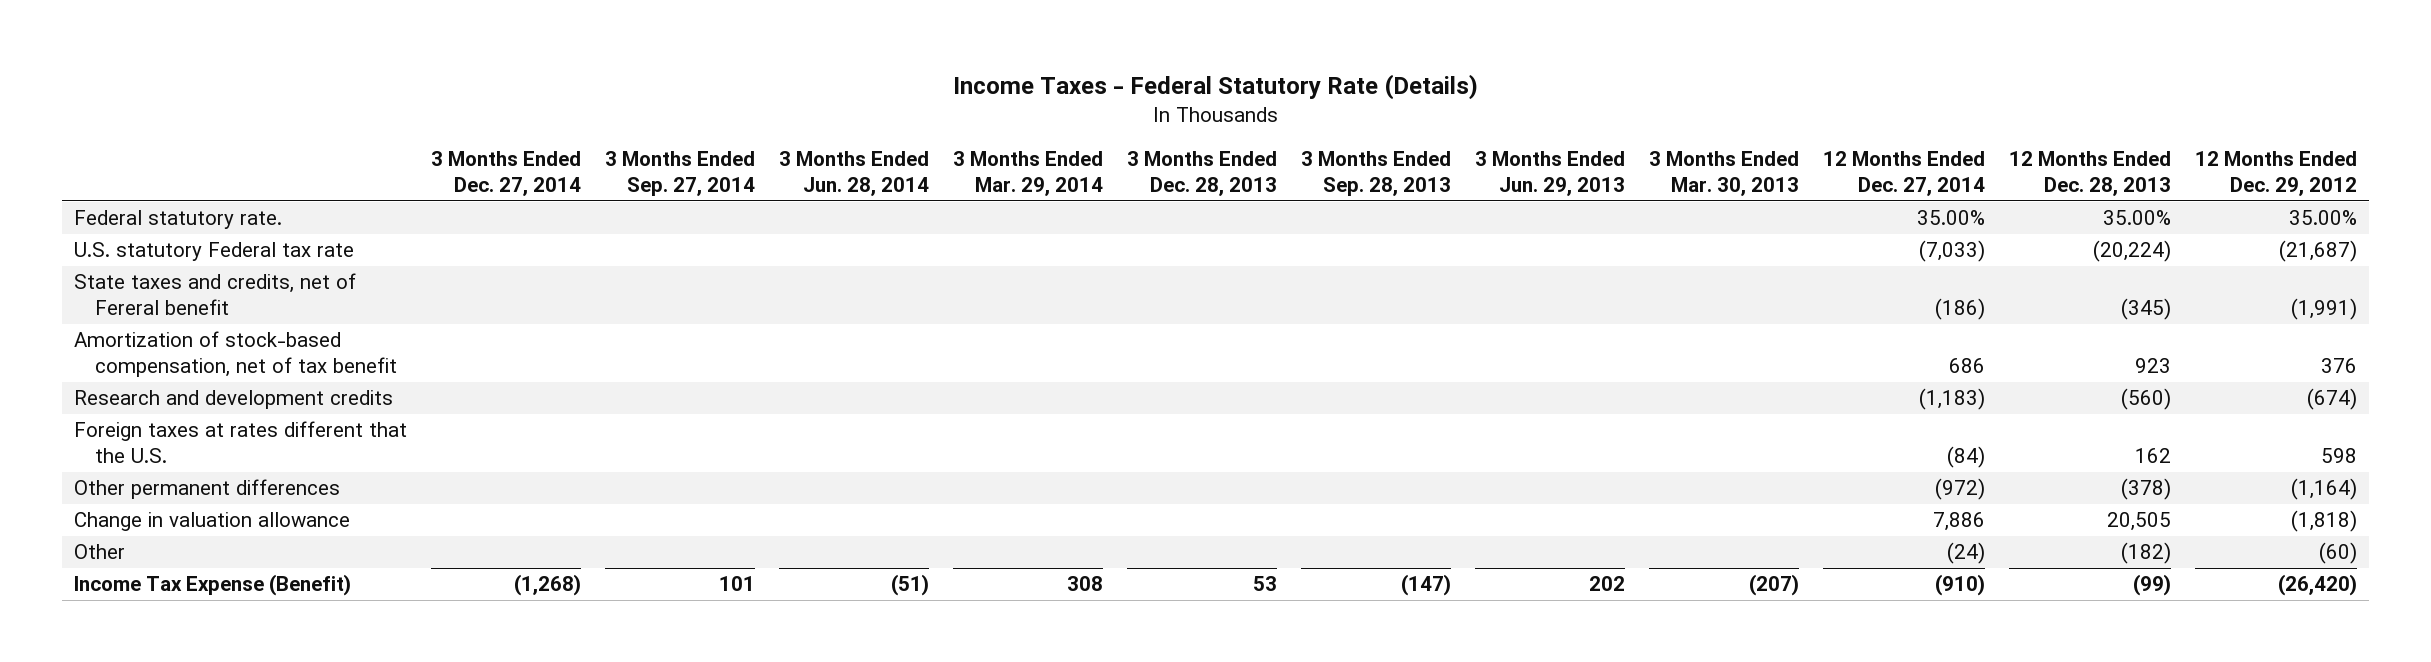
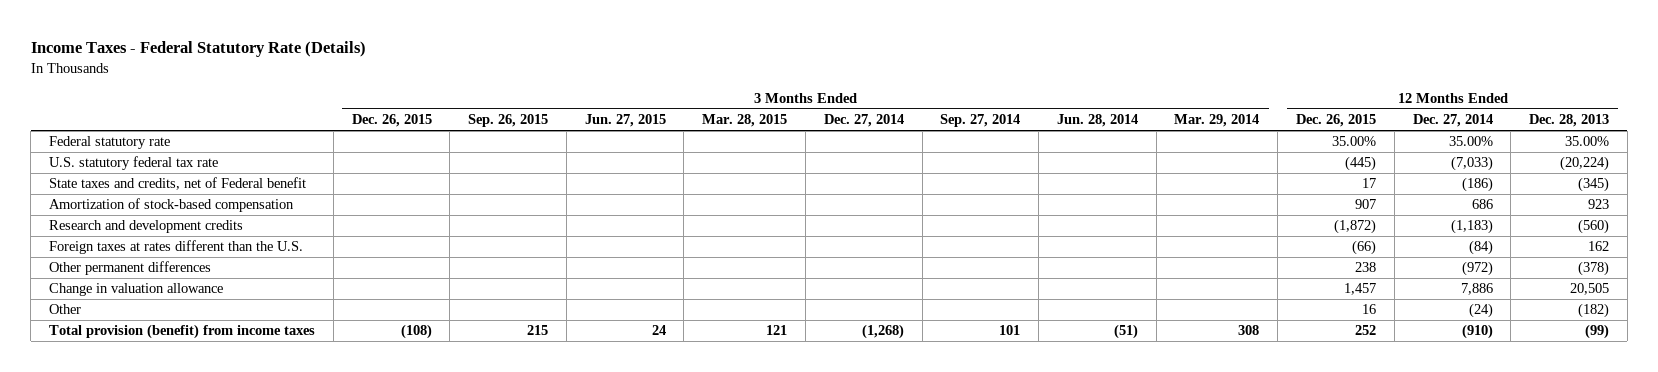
- | 3 Months Ended Dec. 27, 2014 | 3 Months Ended Sep. 27, 2014 | 3 Months Ended Jun. 28, 2014 | 3 Months Ended Mar. 29, 2014 | 3 Months Ended Dec. 28, 2013 | 3 Months Ended Sep. 28, 2013 | 3 Months Ended Jun. 29, 2013 | 3 Months Ended Mar. 30, 2013 | 12 Months Ended Dec. 27, 2014 | 12 Months Ended Dec. 28, 2013 | 12 Months Ended Dec. 29, 2012
+ | 3 Months Ended Dec. 26, 2015 | 3 Months Ended Sep. 26, 2015 | 3 Months Ended Jun. 27, 2015 | 3 Months Ended Mar. 28, 2015 | 3 Months Ended Dec. 27, 2014 | 3 Months Ended Sep. 27, 2014 | 3 Months Ended Jun. 28, 2014 | 3 Months Ended Mar. 29, 2014 | 12 Months Ended Dec. 26, 2015 | 12 Months Ended Dec. 27, 2014 | 12 Months Ended Dec. 28, 2013
- Federal statutory rate. | | | | | | | | | 35.00% | 35.00% | 35.00%
- U.S. statutory Federal tax rate | | | | | | | | | (7,033) | (20,224) | (21,687)
- State taxes and credits, net of Fereral benefit | | | | | | | | | (186) | (345) | (1,991)
- Amortization of stock-based compensation, net of tax benefit | | | | | | | | | 686 | 923 | 376
+ Federal statutory rate | | | | | | | | | 35.00% | 35.00% | 35.00%
+ U.S. statutory federal tax rate | | | | | | | | | (445) | (7,033) | (20,224)
+ State taxes and credits, net of Federal benefit | | | | | | | | | 17 | (186) | (345)
+ Amortization of stock-based compensation | | | | | | | | | 907 | 686 | 923
- Foreign taxes at rates different that the U.S. | | | | | | | | | (84) | 162 | 598
+ Foreign taxes at rates different than the U.S. | | | | | | | | | (66) | (84) | 162
- Income Tax Expense (Benefit) | (1,268) | 101 | (51) | 308 | 53 | (147) | 202 | (207) | (910) | (99) | (26,420)
+ Total provision (benefit) from income taxes | (108) | 215 | 24 | 121 | (1,268) | 101 | (51) | 308 | 252 | (910) | (99)

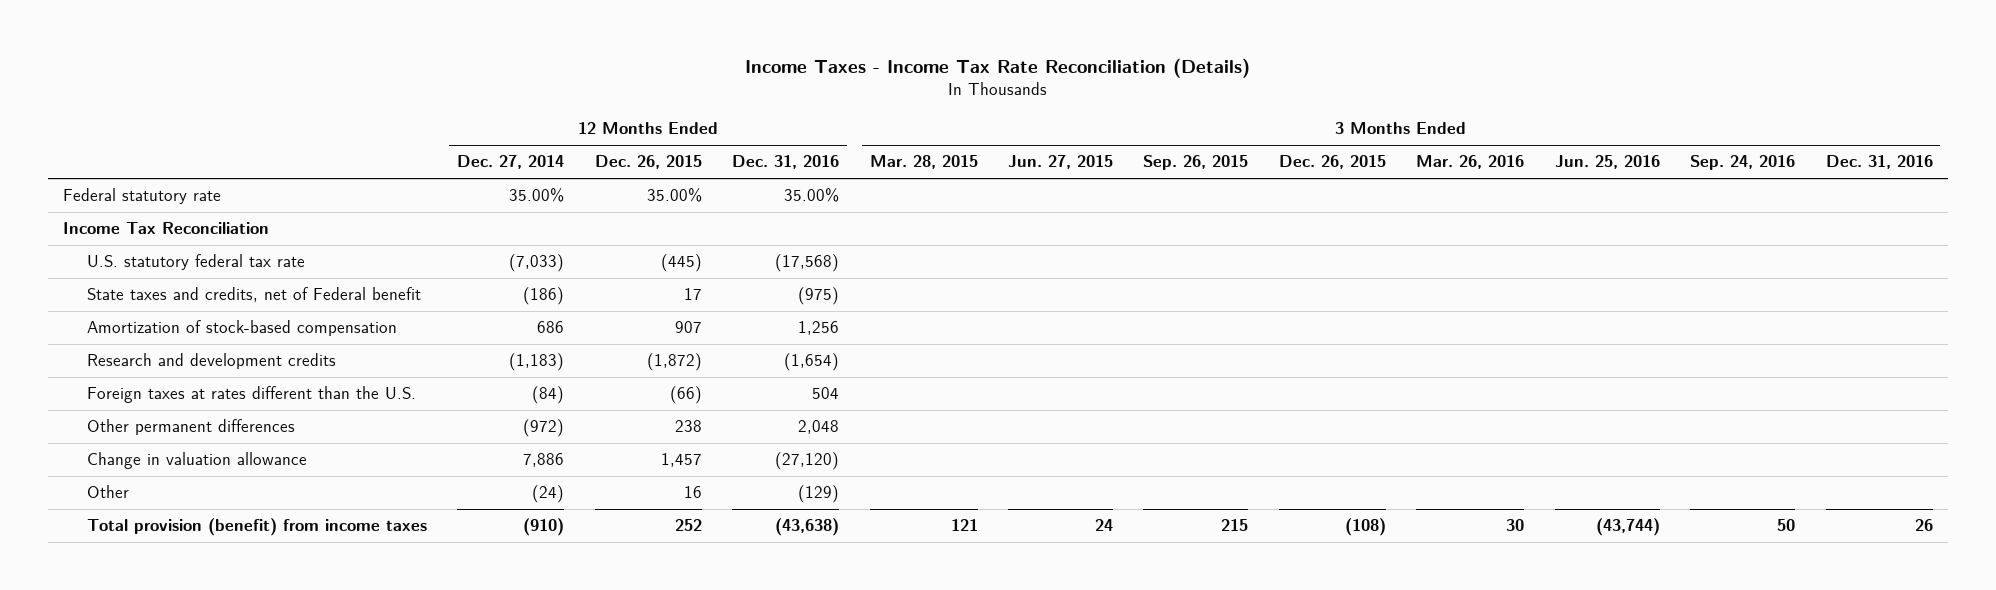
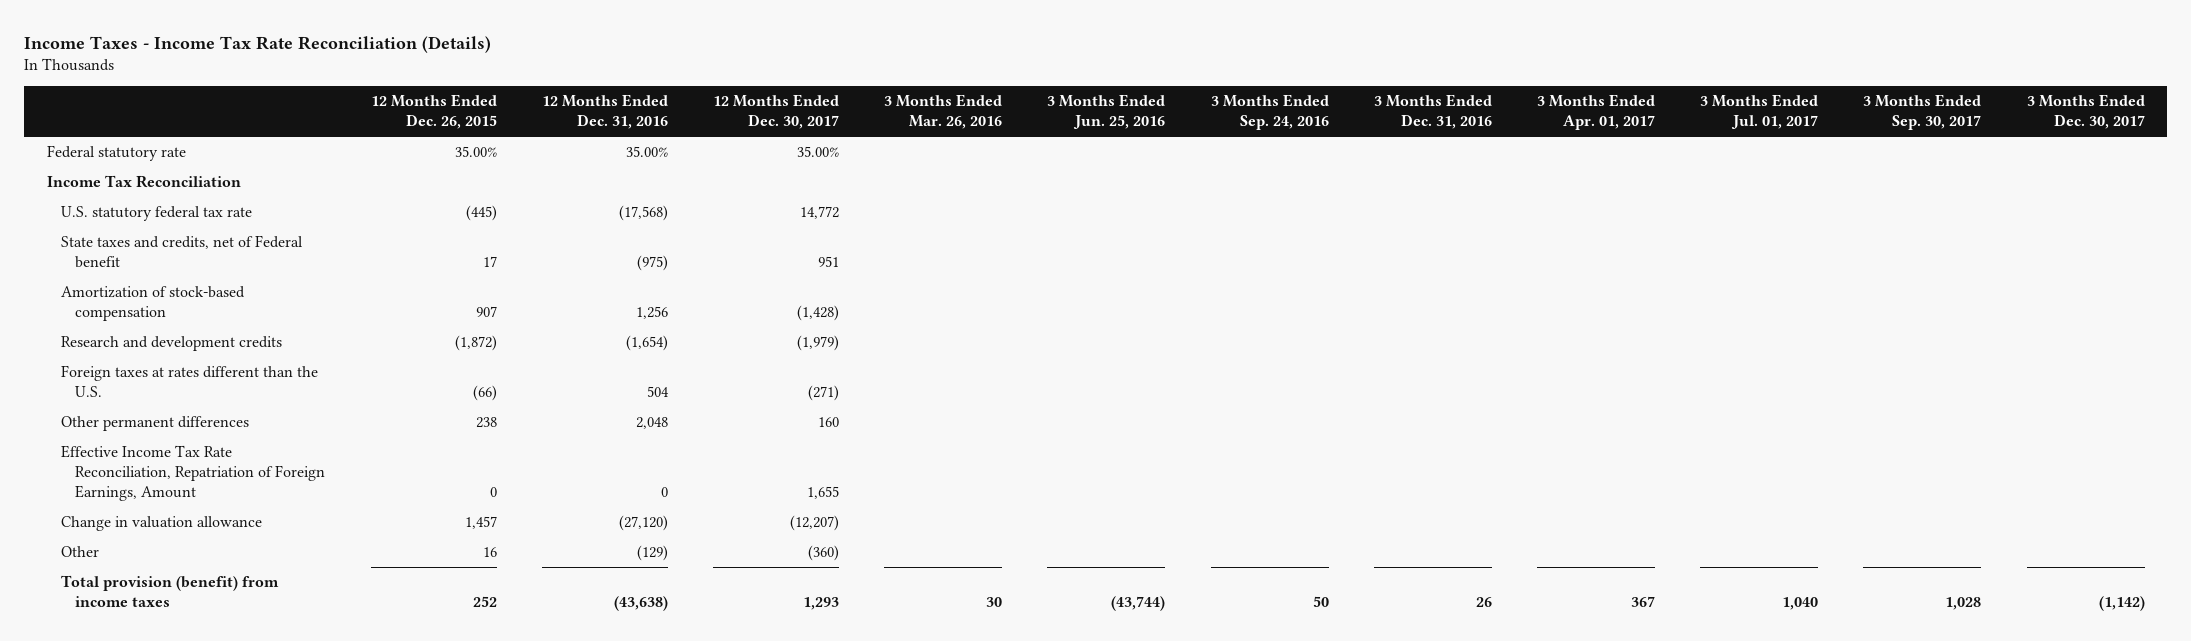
- | 12 Months Ended Dec. 27, 2014 | 12 Months Ended Dec. 26, 2015 | 12 Months Ended Dec. 31, 2016 | 3 Months Ended Mar. 28, 2015 | 3 Months Ended Jun. 27, 2015 | 3 Months Ended Sep. 26, 2015 | 3 Months Ended Dec. 26, 2015 | 3 Months Ended Mar. 26, 2016 | 3 Months Ended Jun. 25, 2016 | 3 Months Ended Sep. 24, 2016 | 3 Months Ended Dec. 31, 2016
+ | 12 Months Ended Dec. 26, 2015 | 12 Months Ended Dec. 31, 2016 | 12 Months Ended Dec. 30, 2017 | 3 Months Ended Mar. 26, 2016 | 3 Months Ended Jun. 25, 2016 | 3 Months Ended Sep. 24, 2016 | 3 Months Ended Dec. 31, 2016 | 3 Months Ended Apr. 01, 2017 | 3 Months Ended Jul. 01, 2017 | 3 Months Ended Sep. 30, 2017 | 3 Months Ended Dec. 30, 2017
+ Effective Income Tax Rate Reconciliation, Repatriation of Foreign Earnings, Amount | 0 | 0 | 1,655 | | | | | | | |

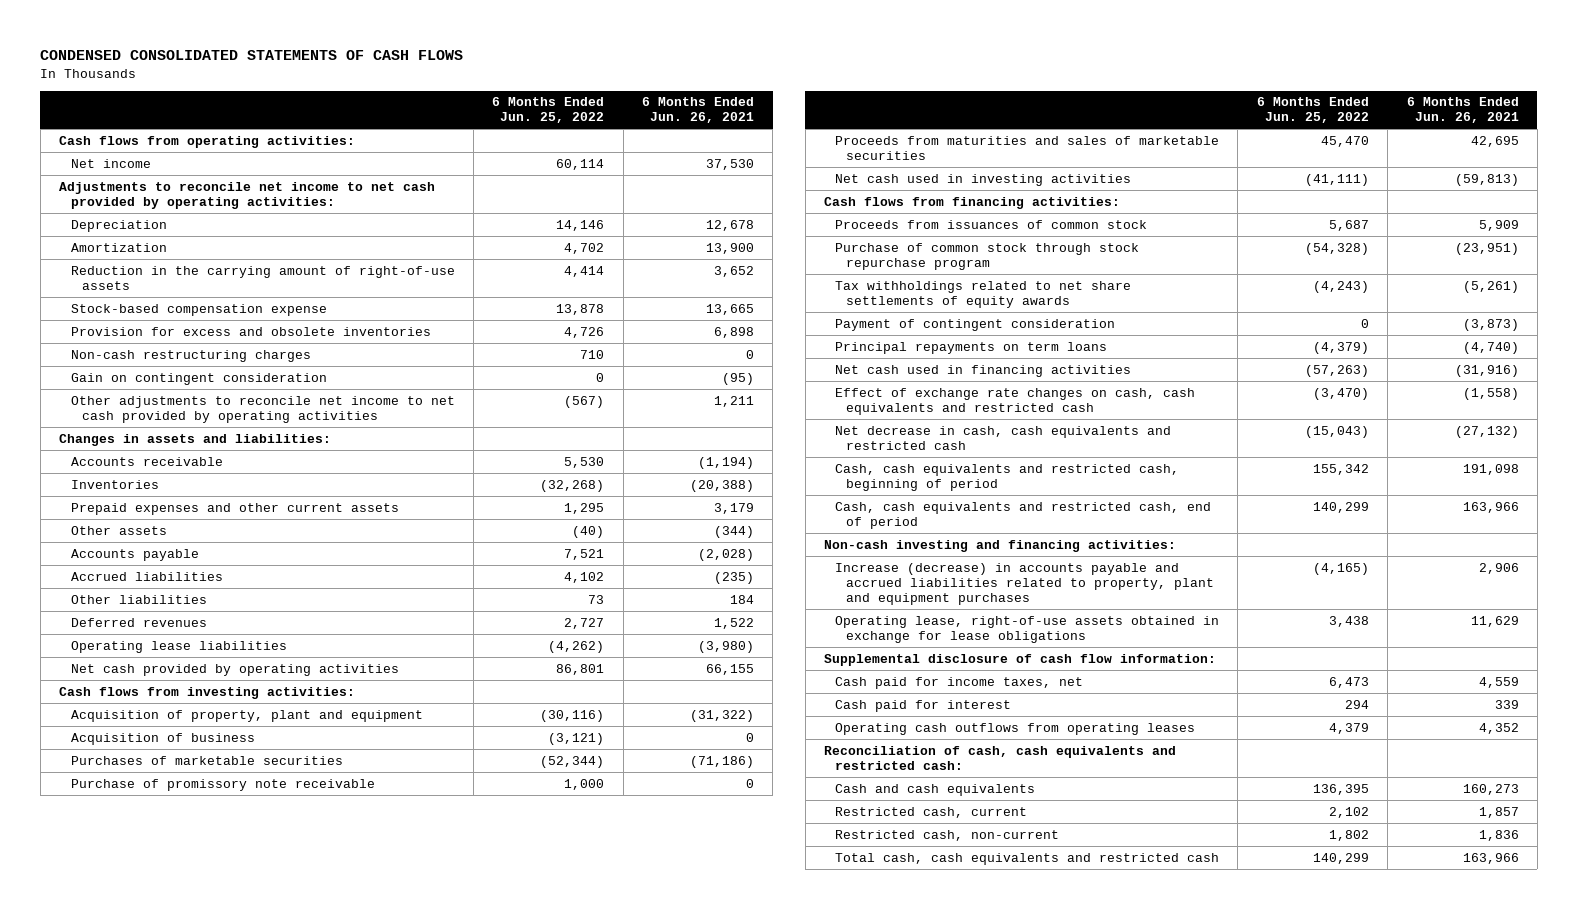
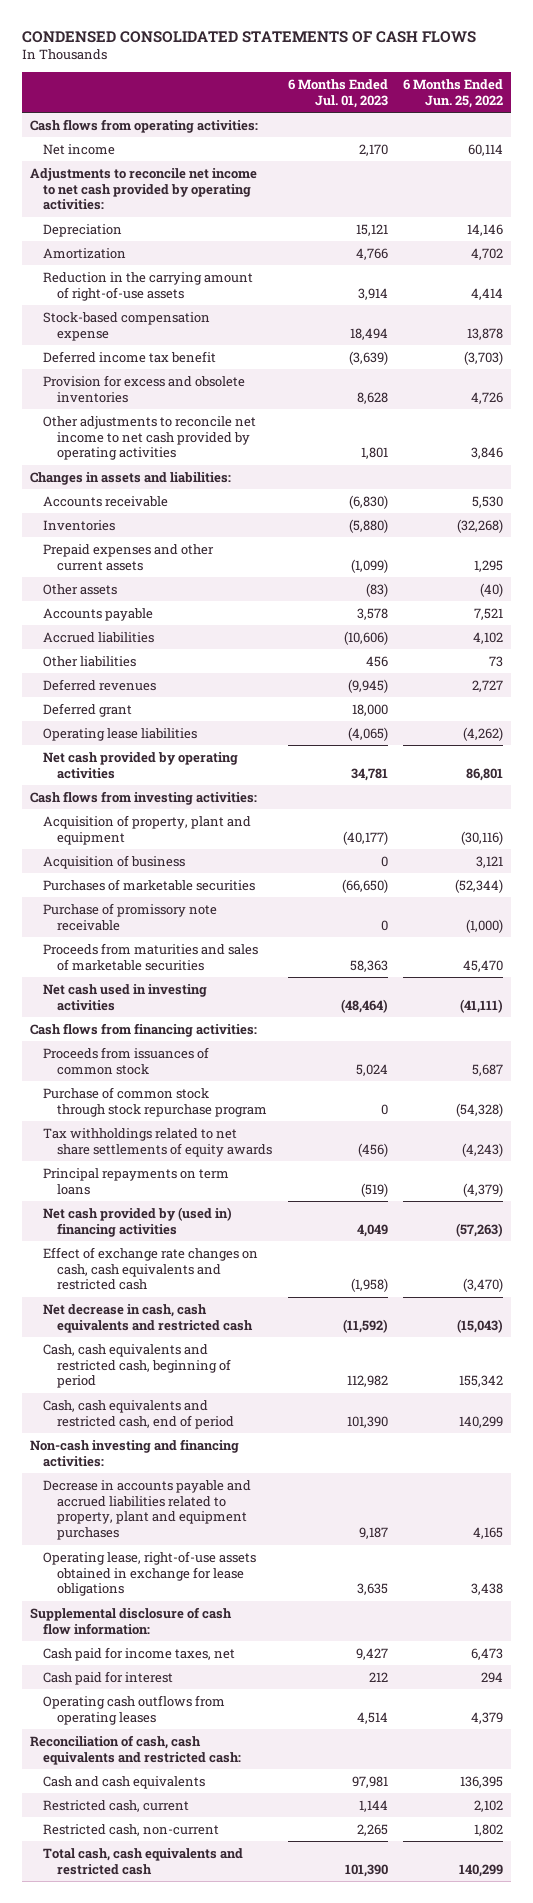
- | 6 Months Ended Jun. 25, 2022 | 6 Months Ended Jun. 26, 2021
+ | 6 Months Ended Jul. 01, 2023 | 6 Months Ended Jun. 25, 2022
+ Deferred income tax benefit | (3,639) | (3,703)
- Non-cash restructuring charges | 710 | 0
- Gain on contingent consideration | 0 | (95)
- Other adjustments to reconcile net income to net cash provided by operating activities | (567) | 1,211
+ Other adjustments to reconcile net income to net cash provided by operating activities | 1,801 | 3,846
+ Deferred grant | 18,000 |
- Acquisition of business | (3,121) | 0
+ Acquisition of business | 0 | 3,121
- Purchase of promissory note receivable | 1,000 | 0
+ Purchase of promissory note receivable | 0 | (1,000)
- Payment of contingent consideration | 0 | (3,873)
- Net cash used in financing activities | (57,263) | (31,916)
+ Net cash provided by (used in) financing activities | 4,049 | (57,263)
- Increase (decrease) in accounts payable and accrued liabilities related to property, plant and equipment purchases | (4,165) | 2,906
+ Decrease in accounts payable and accrued liabilities related to property, plant and equipment purchases | 9,187 | 4,165

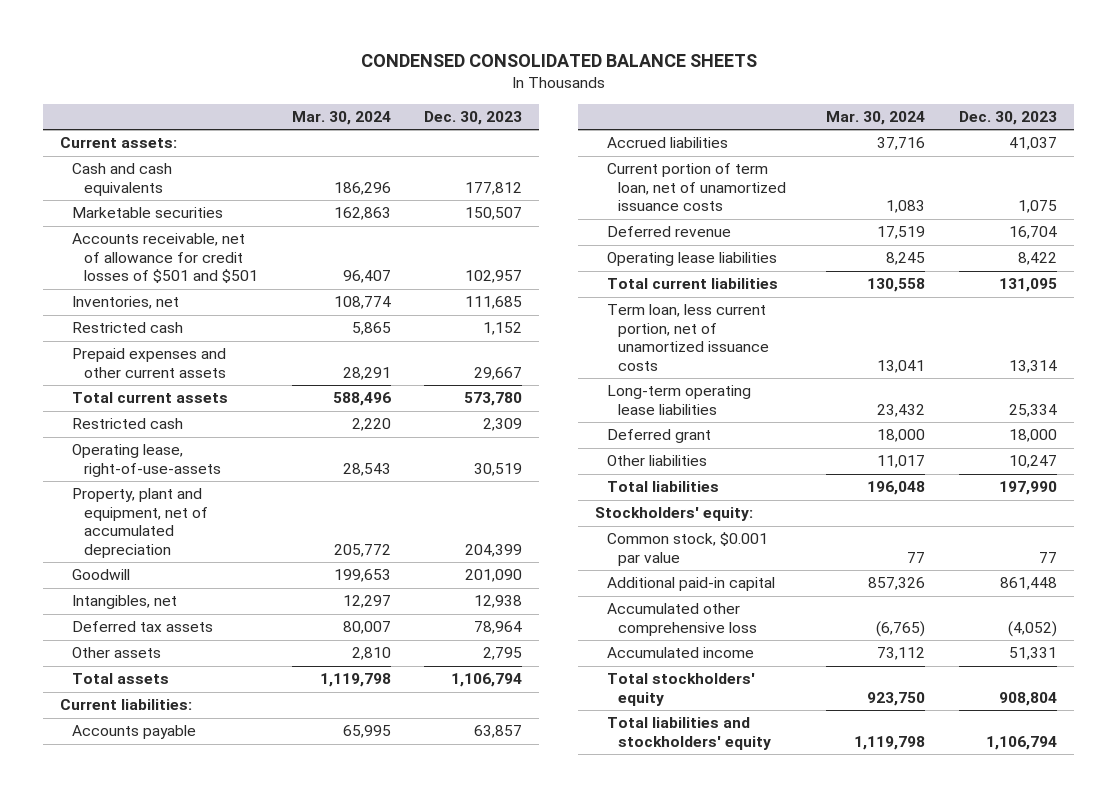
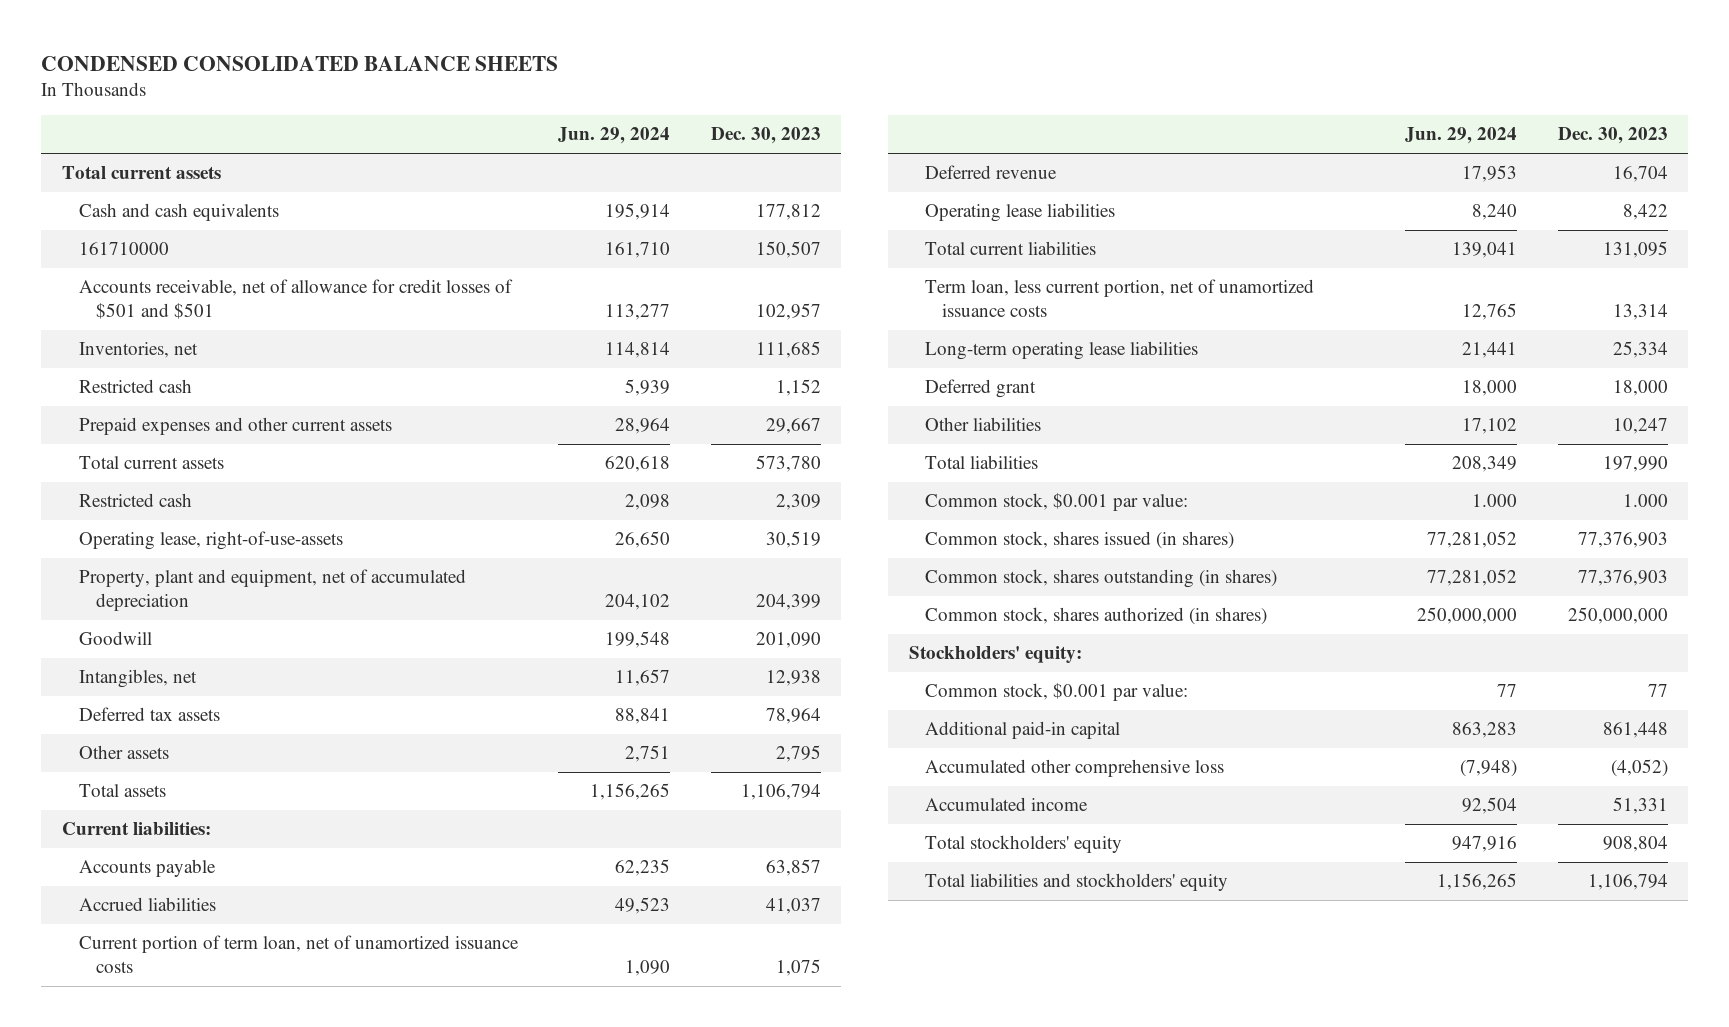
- | Mar. 30, 2024 | Dec. 30, 2023
+ | Jun. 29, 2024 | Dec. 30, 2023
- Current assets:
+ Total current assets
- Marketable securities | 162,863 | 150,507
+ 161710000 | 161,710 | 150,507
+ Common stock, $0.001 par value: | 1.000 | 1.000
+ Common stock, shares issued (in shares) | 77,281,052 | 77,376,903
+ Common stock, shares outstanding (in shares) | 77,281,052 | 77,376,903
+ Common stock, shares authorized (in shares) | 250,000,000 | 250,000,000
- Common stock, $0.001 par value | 77 | 77
+ Common stock, $0.001 par value: | 77 | 77

